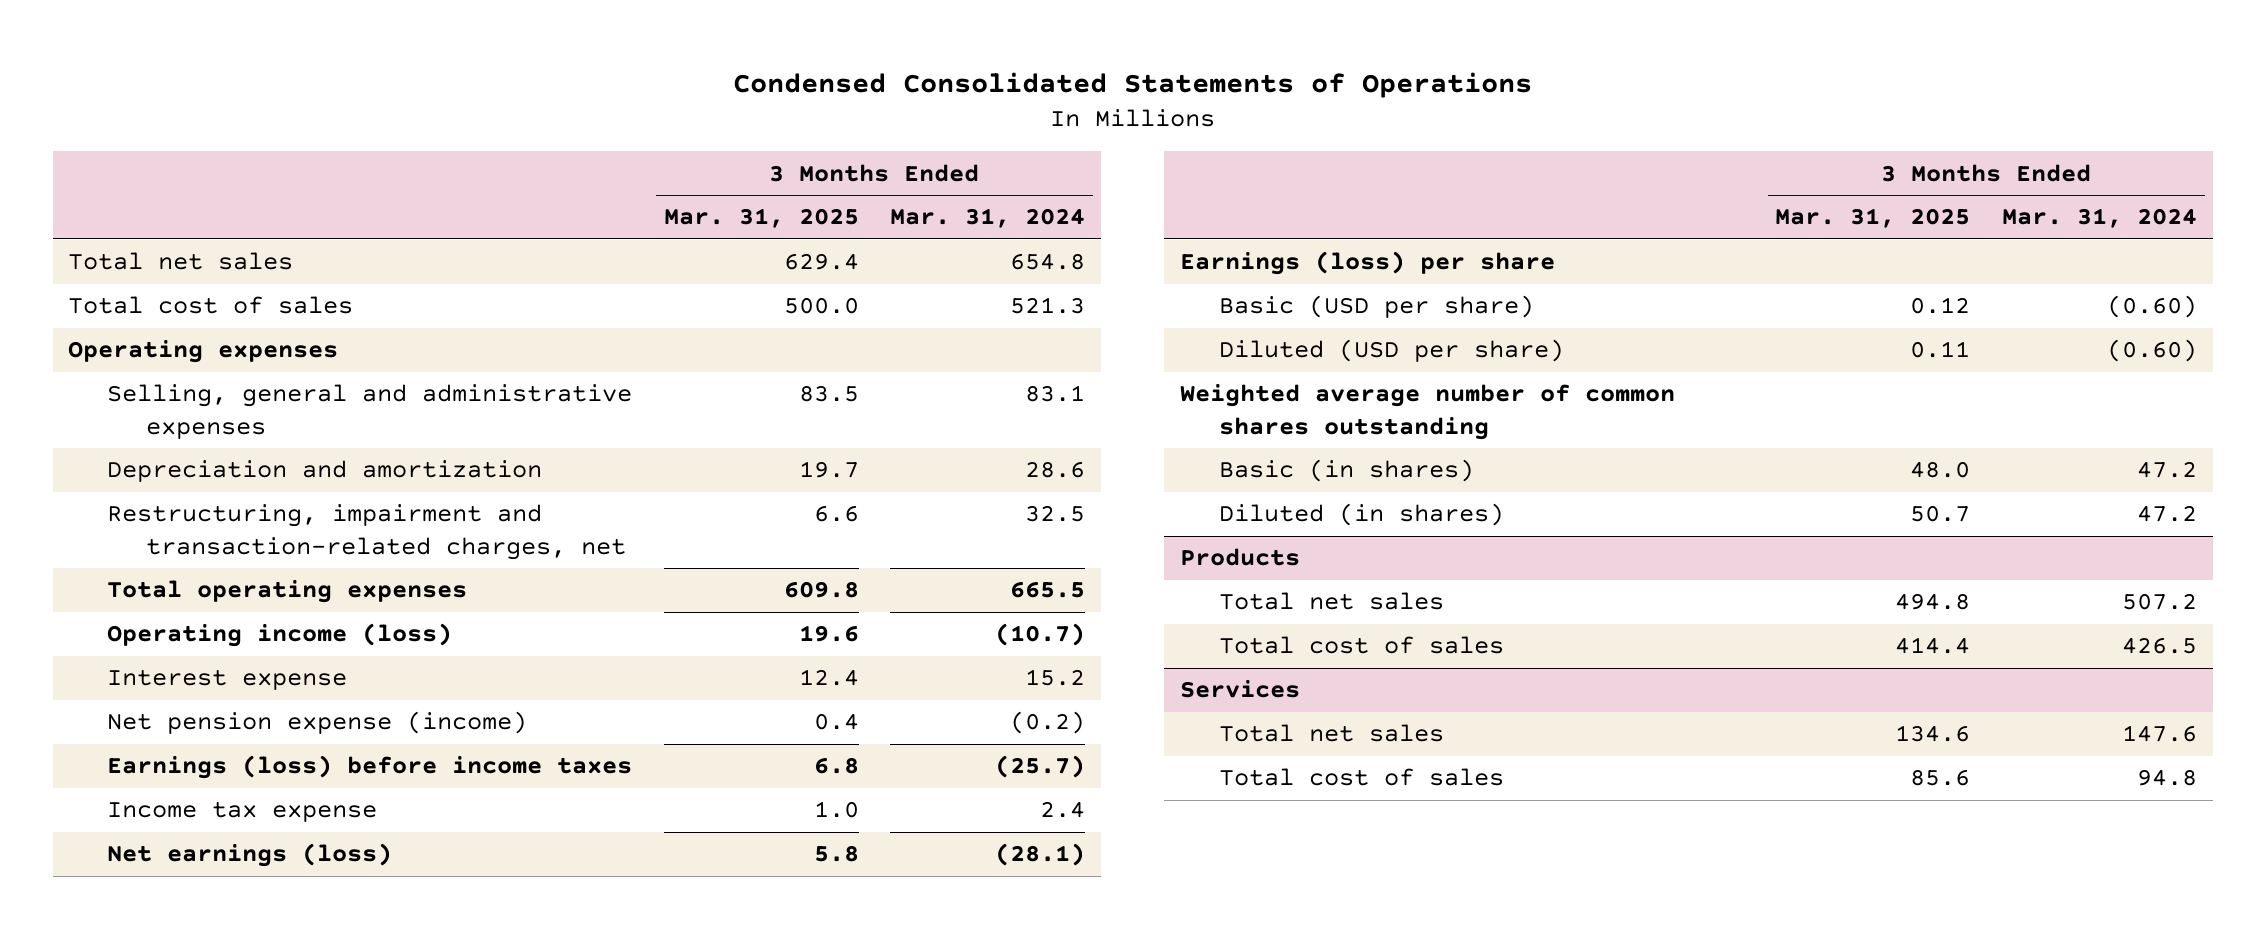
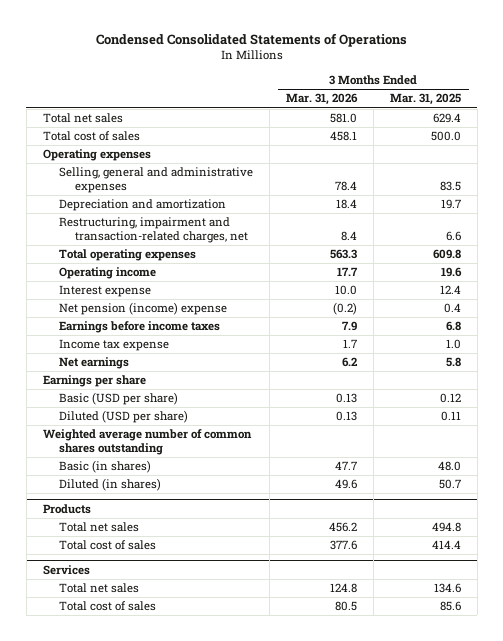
- | 3 Months Ended Mar. 31, 2025 | 3 Months Ended Mar. 31, 2024
+ | 3 Months Ended Mar. 31, 2026 | 3 Months Ended Mar. 31, 2025
- Operating income (loss) | 19.6 | (10.7)
+ Operating income | 17.7 | 19.6
- Net pension expense (income) | 0.4 | (0.2)
- Earnings (loss) before income taxes | 6.8 | (25.7)
+ Net pension (income) expense | (0.2) | 0.4
+ Earnings before income taxes | 7.9 | 6.8
- Net earnings (loss) | 5.8 | (28.1)
- Earnings (loss) per share
+ Net earnings | 6.2 | 5.8
+ Earnings per share

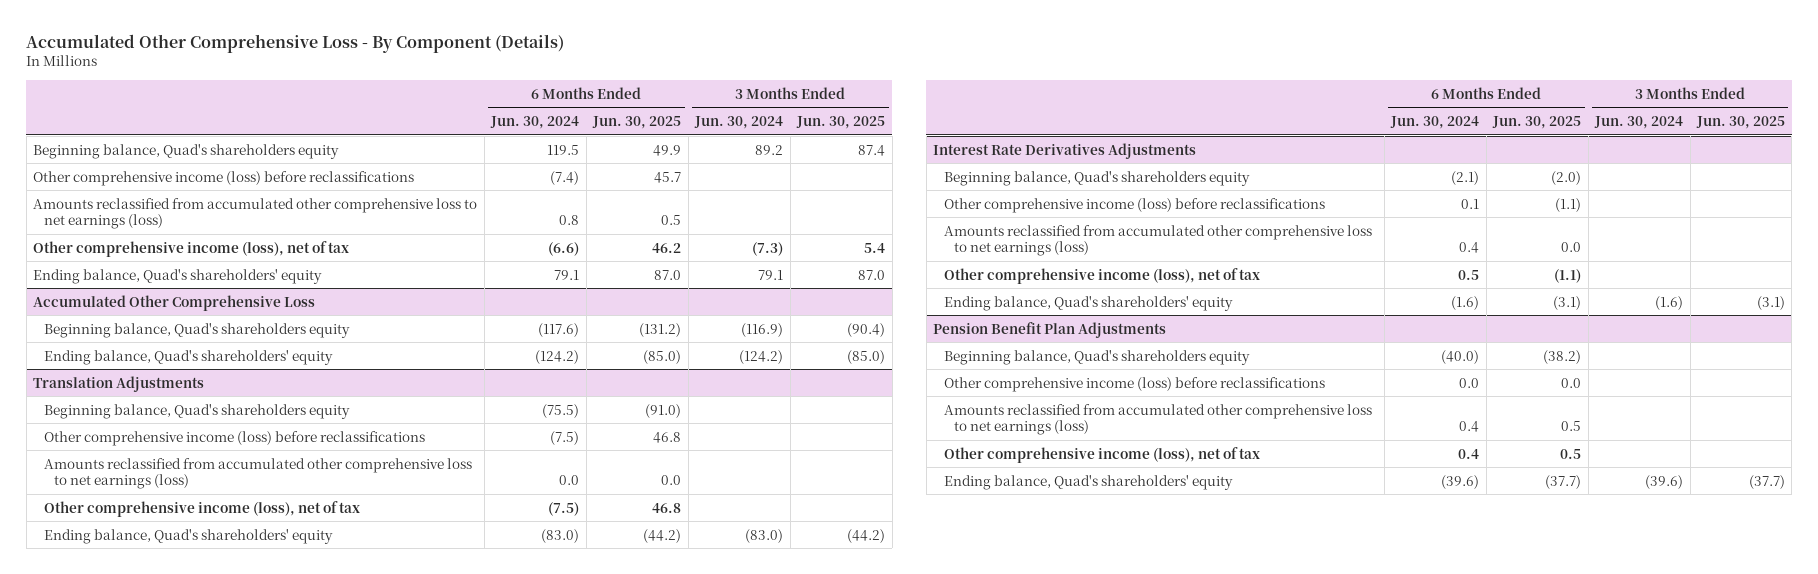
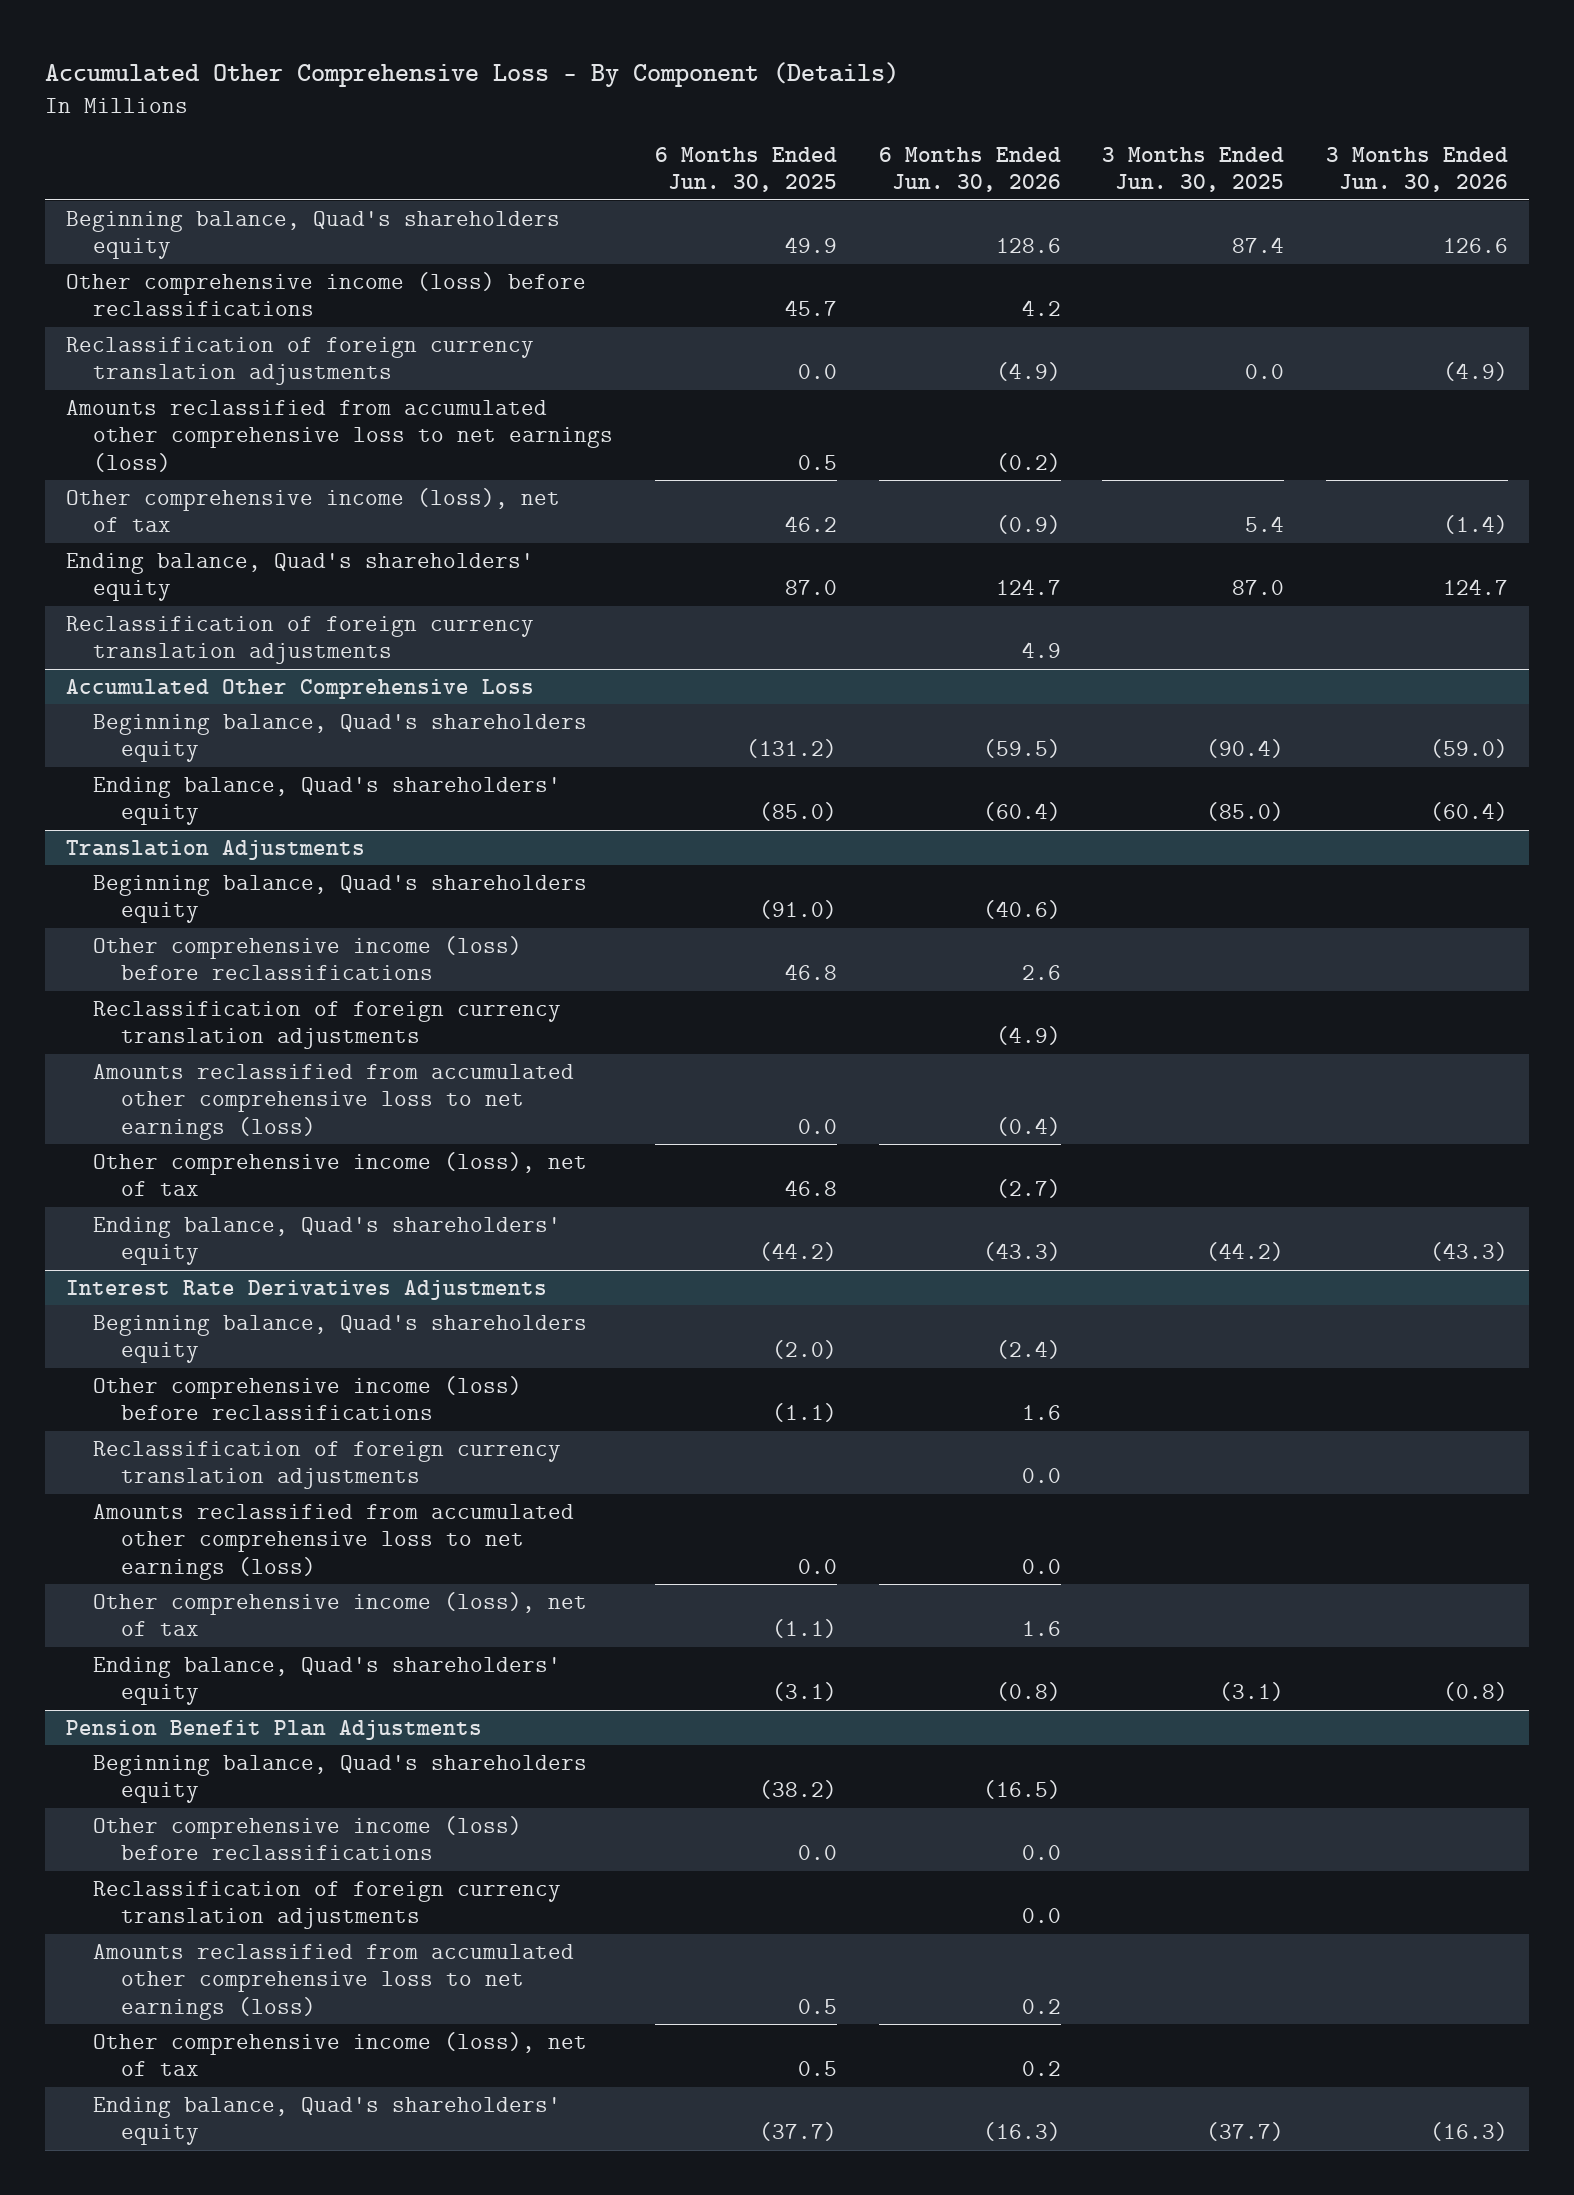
- | 6 Months Ended Jun. 30, 2024 | 6 Months Ended Jun. 30, 2025 | 3 Months Ended Jun. 30, 2024 | 3 Months Ended Jun. 30, 2025
+ | 6 Months Ended Jun. 30, 2025 | 6 Months Ended Jun. 30, 2026 | 3 Months Ended Jun. 30, 2025 | 3 Months Ended Jun. 30, 2026
+ Reclassification of foreign currency translation adjustments | 0.0 | (4.9) | 0.0 | (4.9)
+ Reclassification of foreign currency translation adjustments | | 4.9 | |
@ Translation Adjustments
+ Reclassification of foreign currency translation adjustments | | (4.9) | |
@ Interest Rate Derivatives Adjustments
+ Reclassification of foreign currency translation adjustments | | 0.0 | |
@ Pension Benefit Plan Adjustments
+ Reclassification of foreign currency translation adjustments | | 0.0 | |

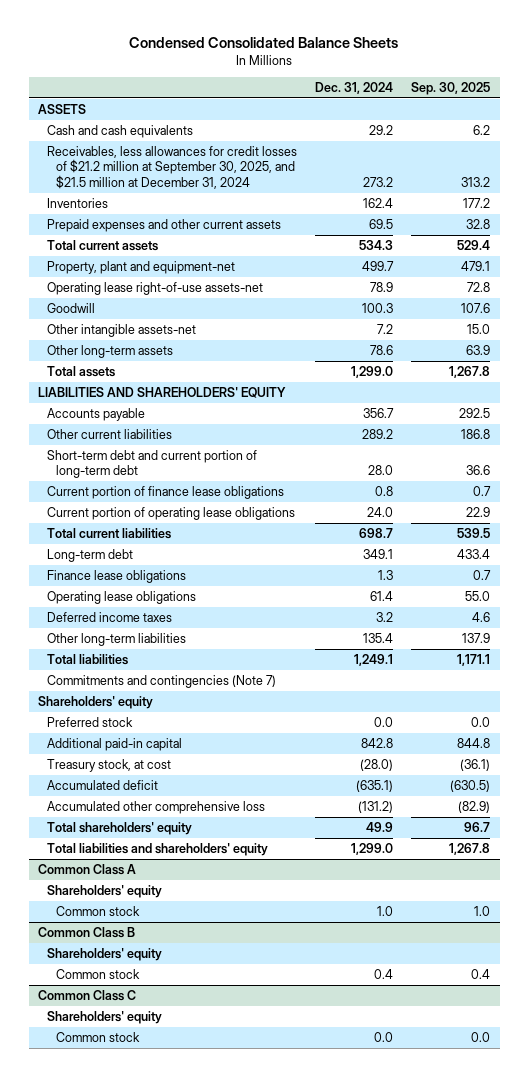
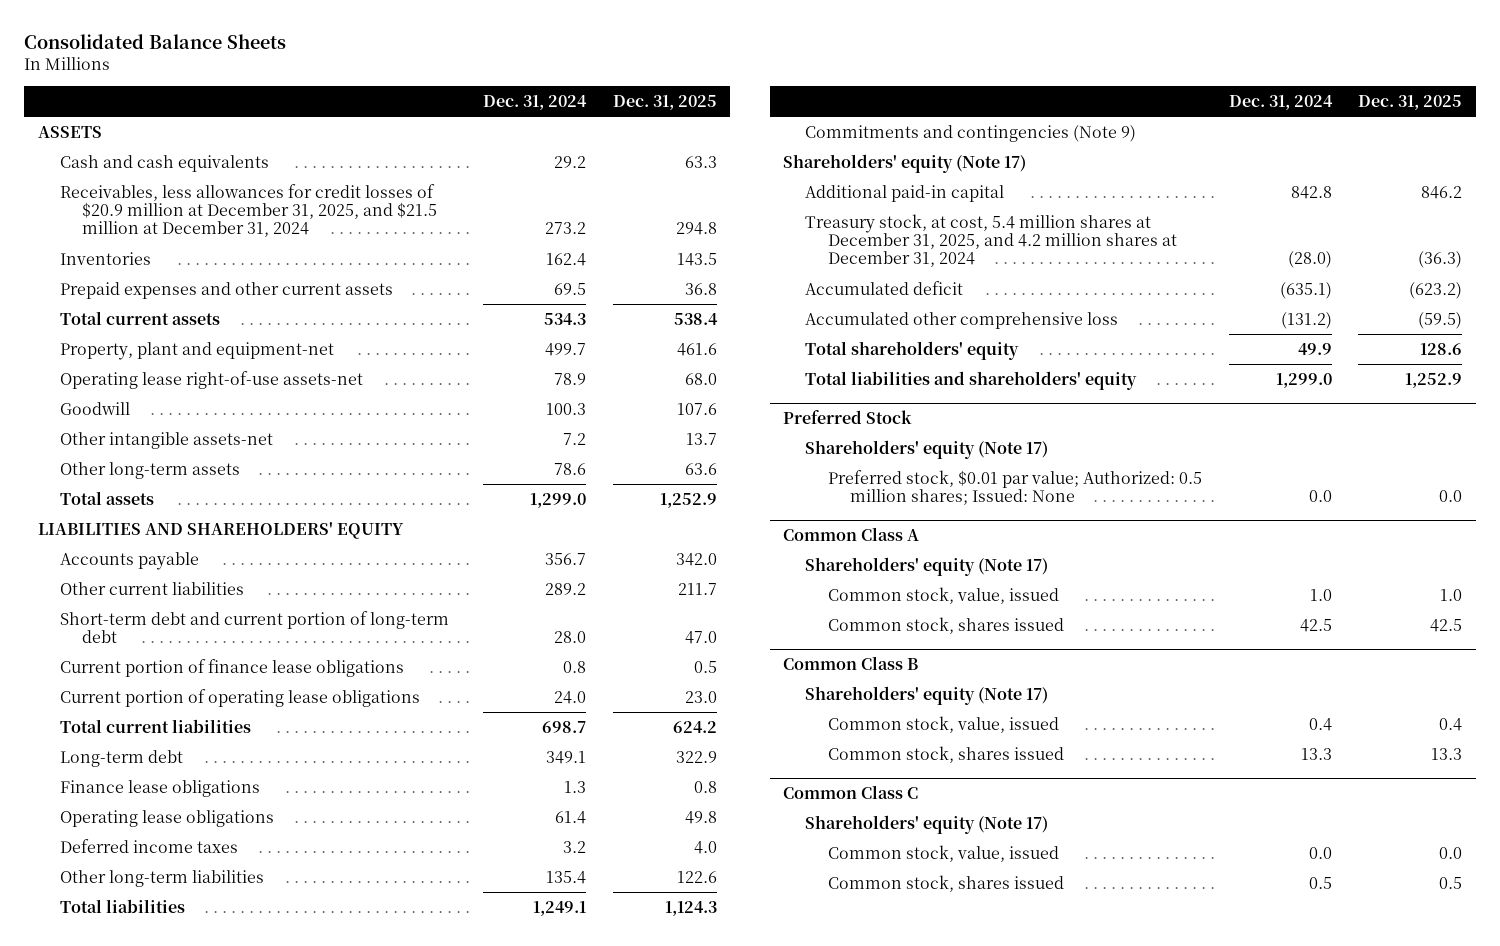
- Condensed Consolidated Balance Sheets
+ Consolidated Balance Sheets
- | Dec. 31, 2024 | Sep. 30, 2025
+ | Dec. 31, 2024 | Dec. 31, 2025
- Receivables, less allowances for credit losses of $21.2 million at September 30, 2025, and $21.5 million at December 31, 2024 | 273.2 | 313.2
+ Receivables, less allowances for credit losses of $20.9 million at December 31, 2025, and $21.5 million at December 31, 2024 | 273.2 | 294.8
- Commitments and contingencies (Note 7)
- Shareholders' equity
- Preferred stock | 0.0 | 0.0
+ Commitments and contingencies (Note 9)
+ Shareholders' equity (Note 17)
- Treasury stock, at cost | (28.0) | (36.1)
+ Treasury stock, at cost, 5.4 million shares at December 31, 2025, and 4.2 million shares at December 31, 2024 | (28.0) | (36.3)
+ Preferred Stock
+ Shareholders' equity (Note 17)
+ Preferred stock, $0.01 par value; Authorized: 0.5 million shares; Issued: None | 0.0 | 0.0
@ Common Class A
- Shareholders' equity
- Common stock | 1.0 | 1.0
+ Shareholders' equity (Note 17)
+ Common stock, value, issued | 1.0 | 1.0
+ Common stock, shares issued | 42.5 | 42.5
@ Common Class B
- Shareholders' equity
- Common stock | 0.4 | 0.4
+ Shareholders' equity (Note 17)
+ Common stock, value, issued | 0.4 | 0.4
+ Common stock, shares issued | 13.3 | 13.3
@ Common Class C
- Shareholders' equity
- Common stock | 0.0 | 0.0
+ Shareholders' equity (Note 17)
+ Common stock, value, issued | 0.0 | 0.0
+ Common stock, shares issued | 0.5 | 0.5

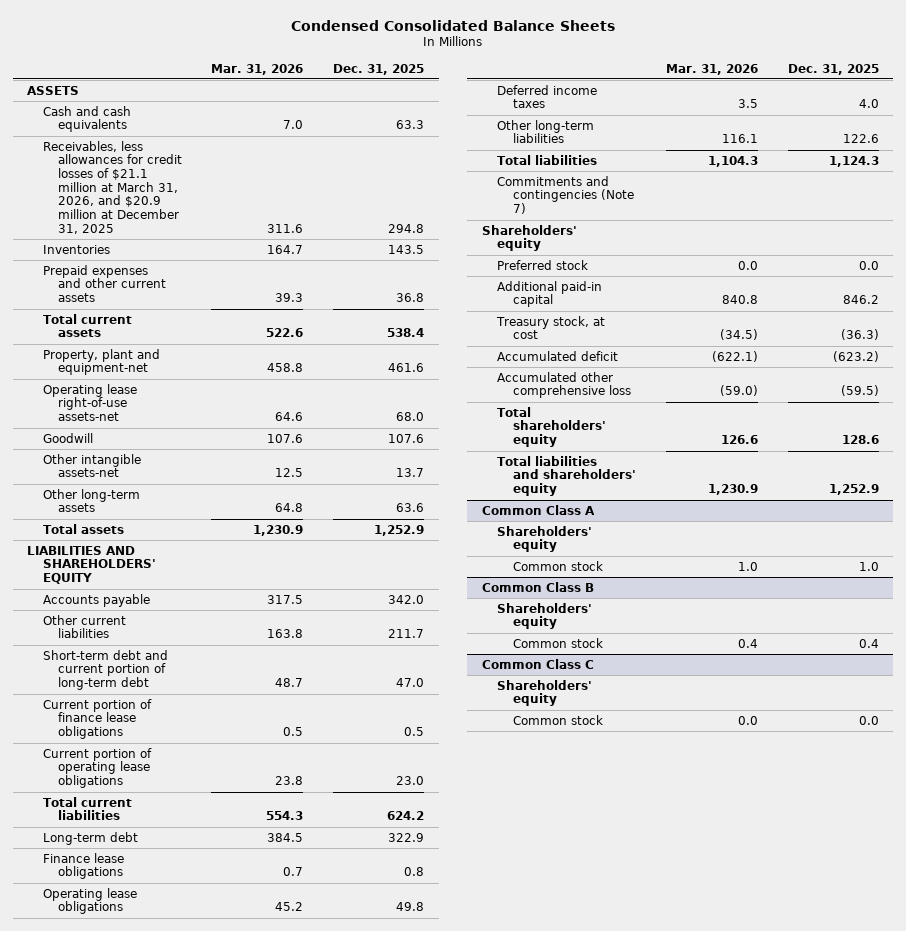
- Consolidated Balance Sheets
+ Condensed Consolidated Balance Sheets
- | Dec. 31, 2024 | Dec. 31, 2025
+ | Mar. 31, 2026 | Dec. 31, 2025
- Receivables, less allowances for credit losses of $20.9 million at December 31, 2025, and $21.5 million at December 31, 2024 | 273.2 | 294.8
+ Receivables, less allowances for credit losses of $21.1 million at March 31, 2026, and $20.9 million at December 31, 2025 | 311.6 | 294.8
- Commitments and contingencies (Note 9)
- Shareholders' equity (Note 17)
+ Commitments and contingencies (Note 7)
+ Shareholders' equity
+ Preferred stock | 0.0 | 0.0
- Treasury stock, at cost, 5.4 million shares at December 31, 2025, and 4.2 million shares at December 31, 2024 | (28.0) | (36.3)
+ Treasury stock, at cost | (34.5) | (36.3)
- Preferred Stock
- Shareholders' equity (Note 17)
- Preferred stock, $0.01 par value; Authorized: 0.5 million shares; Issued: None | 0.0 | 0.0
@ Common Class A
- Shareholders' equity (Note 17)
- Common stock, value, issued | 1.0 | 1.0
- Common stock, shares issued | 42.5 | 42.5
+ Shareholders' equity
+ Common stock | 1.0 | 1.0
@ Common Class B
- Shareholders' equity (Note 17)
- Common stock, value, issued | 0.4 | 0.4
- Common stock, shares issued | 13.3 | 13.3
+ Shareholders' equity
+ Common stock | 0.4 | 0.4
@ Common Class C
- Shareholders' equity (Note 17)
- Common stock, value, issued | 0.0 | 0.0
- Common stock, shares issued | 0.5 | 0.5
+ Shareholders' equity
+ Common stock | 0.0 | 0.0

